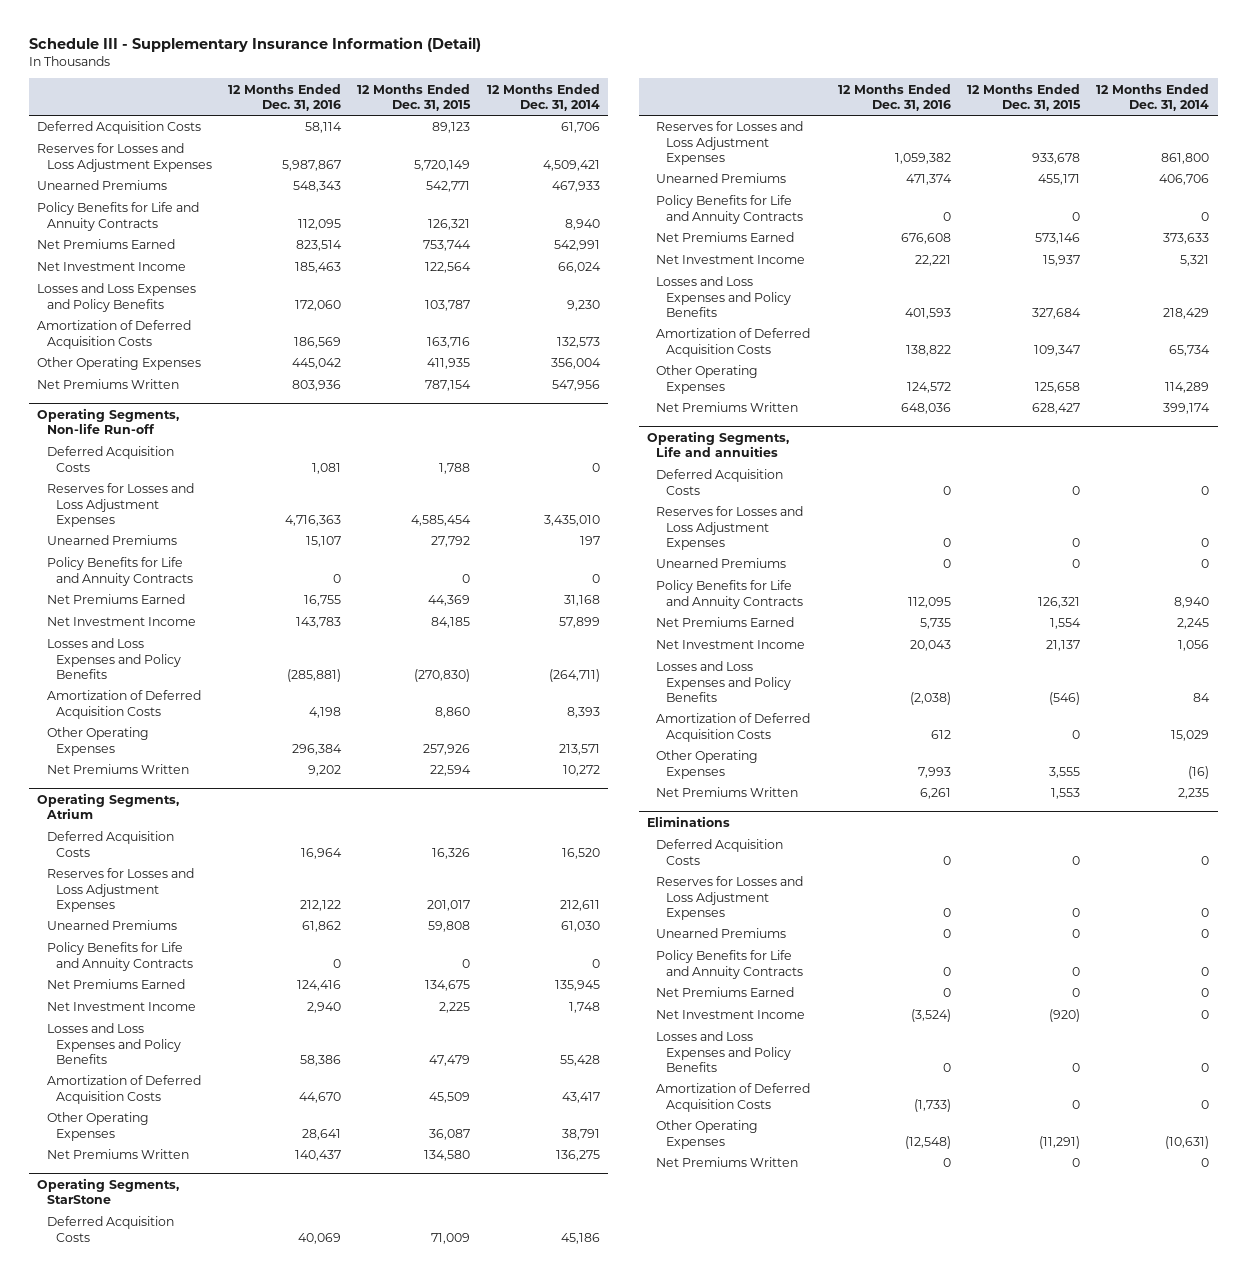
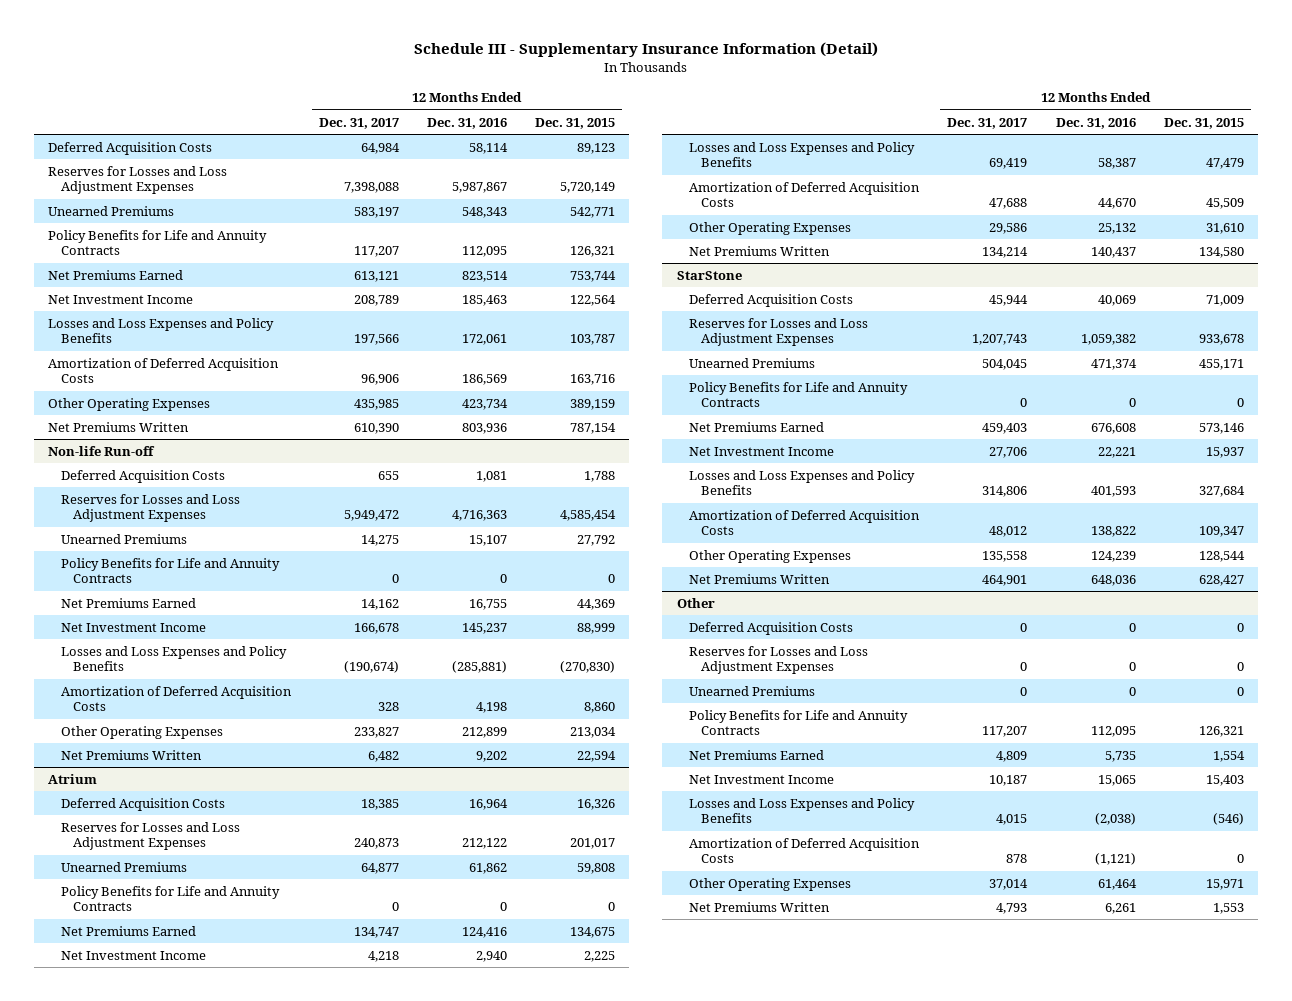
- | 12 Months Ended Dec. 31, 2016 | 12 Months Ended Dec. 31, 2015 | 12 Months Ended Dec. 31, 2014
+ | 12 Months Ended Dec. 31, 2017 | 12 Months Ended Dec. 31, 2016 | 12 Months Ended Dec. 31, 2015
- Losses and Loss Expenses and Policy Benefits | 172,060 | 103,787 | 9,230
+ Losses and Loss Expenses and Policy Benefits | 197,566 | 172,061 | 103,787
- Other Operating Expenses | 445,042 | 411,935 | 356,004
+ Other Operating Expenses | 435,985 | 423,734 | 389,159
- Operating Segments, Non-life Run-off
+ Non-life Run-off
- Net Investment Income | 143,783 | 84,185 | 57,899
+ Net Investment Income | 166,678 | 145,237 | 88,999
- Other Operating Expenses | 296,384 | 257,926 | 213,571
+ Other Operating Expenses | 233,827 | 212,899 | 213,034
- Operating Segments, Atrium
+ Atrium
- Losses and Loss Expenses and Policy Benefits | 58,386 | 47,479 | 55,428
+ Losses and Loss Expenses and Policy Benefits | 69,419 | 58,387 | 47,479
- Other Operating Expenses | 28,641 | 36,087 | 38,791
+ Other Operating Expenses | 29,586 | 25,132 | 31,610
- Operating Segments, StarStone
+ StarStone
- Other Operating Expenses | 124,572 | 125,658 | 114,289
+ Other Operating Expenses | 135,558 | 124,239 | 128,544
- Operating Segments, Life and annuities
+ Other
- Net Investment Income | 20,043 | 21,137 | 1,056
+ Net Investment Income | 10,187 | 15,065 | 15,403
- Amortization of Deferred Acquisition Costs | 612 | 0 | 15,029
- Other Operating Expenses | 7,993 | 3,555 | (16)
+ Amortization of Deferred Acquisition Costs | 878 | (1,121) | 0
+ Other Operating Expenses | 37,014 | 61,464 | 15,971
- Eliminations
- Deferred Acquisition Costs | 0 | 0 | 0
- Reserves for Losses and Loss Adjustment Expenses | 0 | 0 | 0
- Unearned Premiums | 0 | 0 | 0
- Policy Benefits for Life and Annuity Contracts | 0 | 0 | 0
- Net Premiums Earned | 0 | 0 | 0
- Net Investment Income | (3,524) | (920) | 0
- Losses and Loss Expenses and Policy Benefits | 0 | 0 | 0
- Amortization of Deferred Acquisition Costs | (1,733) | 0 | 0
- Other Operating Expenses | (12,548) | (11,291) | (10,631)
- Net Premiums Written | 0 | 0 | 0

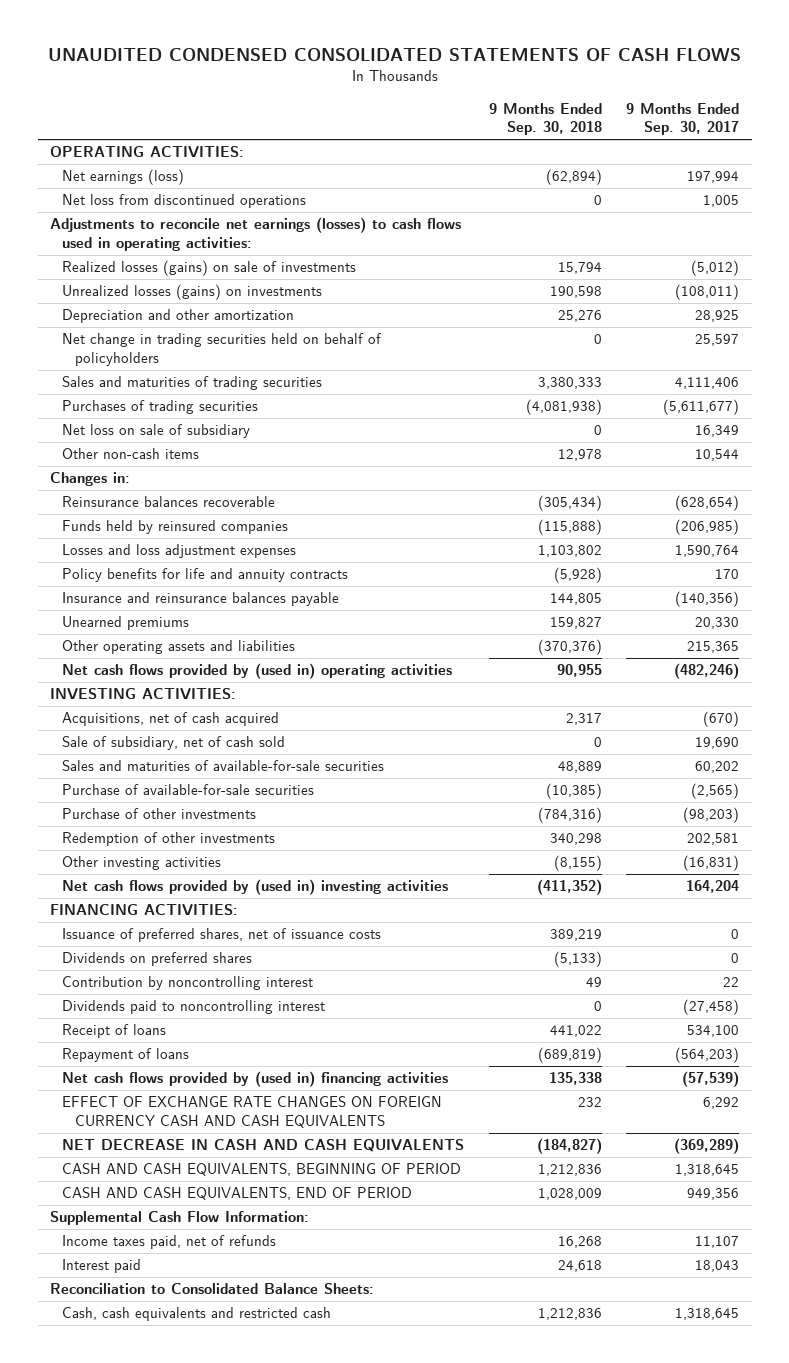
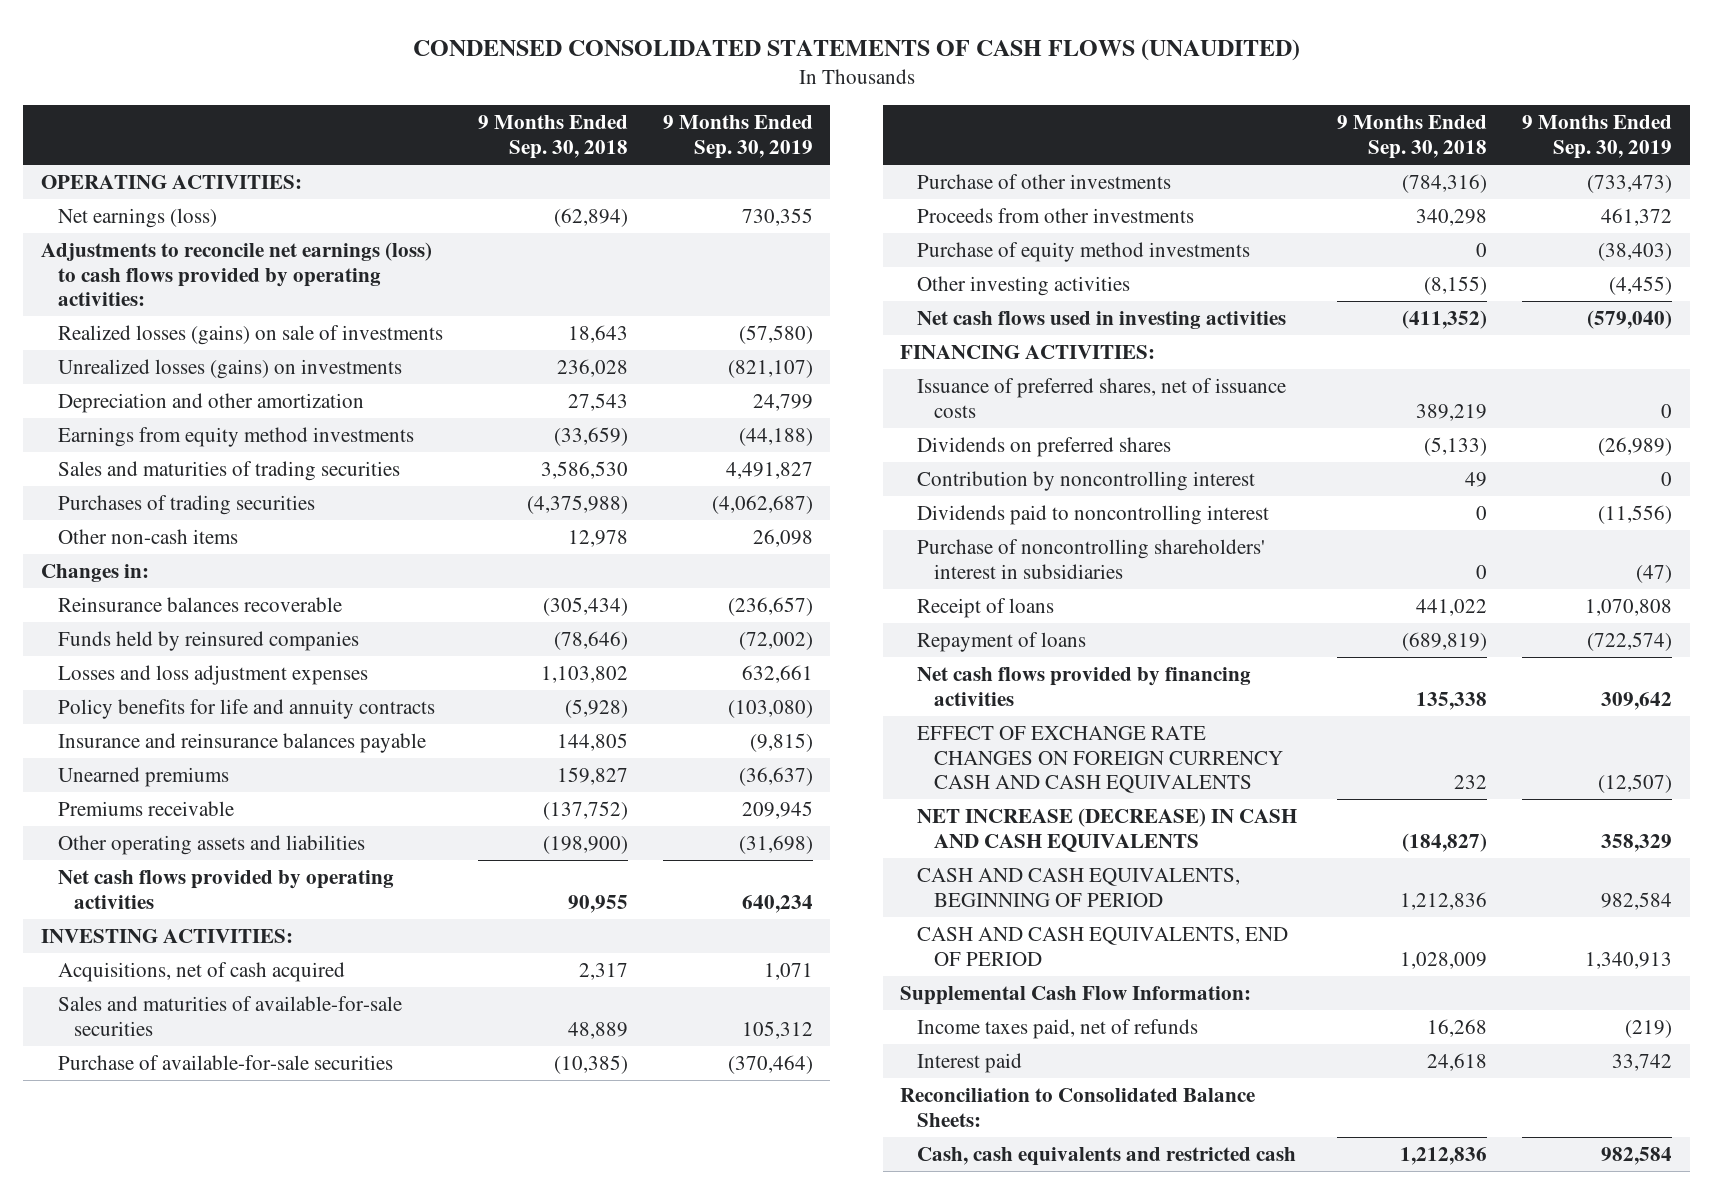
- UNAUDITED CONDENSED CONSOLIDATED STATEMENTS OF CASH FLOWS
+ CONDENSED CONSOLIDATED STATEMENTS OF CASH FLOWS (UNAUDITED)
- | 9 Months Ended Sep. 30, 2018 | 9 Months Ended Sep. 30, 2017
+ | 9 Months Ended Sep. 30, 2018 | 9 Months Ended Sep. 30, 2019
- Net loss from discontinued operations | 0 | 1,005
- Adjustments to reconcile net earnings (losses) to cash flows used in operating activities:
- Realized losses (gains) on sale of investments | 15,794 | (5,012)
- Unrealized losses (gains) on investments | 190,598 | (108,011)
- Depreciation and other amortization | 25,276 | 28,925
- Net change in trading securities held on behalf of policyholders | 0 | 25,597
- Sales and maturities of trading securities | 3,380,333 | 4,111,406
- Purchases of trading securities | (4,081,938) | (5,611,677)
- Net loss on sale of subsidiary | 0 | 16,349
+ Adjustments to reconcile net earnings (loss) to cash flows provided by operating activities:
+ Realized losses (gains) on sale of investments | 18,643 | (57,580)
+ Unrealized losses (gains) on investments | 236,028 | (821,107)
+ Depreciation and other amortization | 27,543 | 24,799
+ Earnings from equity method investments | (33,659) | (44,188)
+ Sales and maturities of trading securities | 3,586,530 | 4,491,827
+ Purchases of trading securities | (4,375,988) | (4,062,687)
- Funds held by reinsured companies | (115,888) | (206,985)
+ Funds held by reinsured companies | (78,646) | (72,002)
- Other operating assets and liabilities | (370,376) | 215,365
- Net cash flows provided by (used in) operating activities | 90,955 | (482,246)
+ Premiums receivable | (137,752) | 209,945
+ Other operating assets and liabilities | (198,900) | (31,698)
+ Net cash flows provided by operating activities | 90,955 | 640,234
- Sale of subsidiary, net of cash sold | 0 | 19,690
- Redemption of other investments | 340,298 | 202,581
+ Proceeds from other investments | 340,298 | 461,372
+ Purchase of equity method investments | 0 | (38,403)
- Net cash flows provided by (used in) investing activities | (411,352) | 164,204
+ Net cash flows used in investing activities | (411,352) | (579,040)
+ Purchase of noncontrolling shareholders' interest in subsidiaries | 0 | (47)
- Net cash flows provided by (used in) financing activities | 135,338 | (57,539)
+ Net cash flows provided by financing activities | 135,338 | 309,642
- NET DECREASE IN CASH AND CASH EQUIVALENTS | (184,827) | (369,289)
+ NET INCREASE (DECREASE) IN CASH AND CASH EQUIVALENTS | (184,827) | 358,329

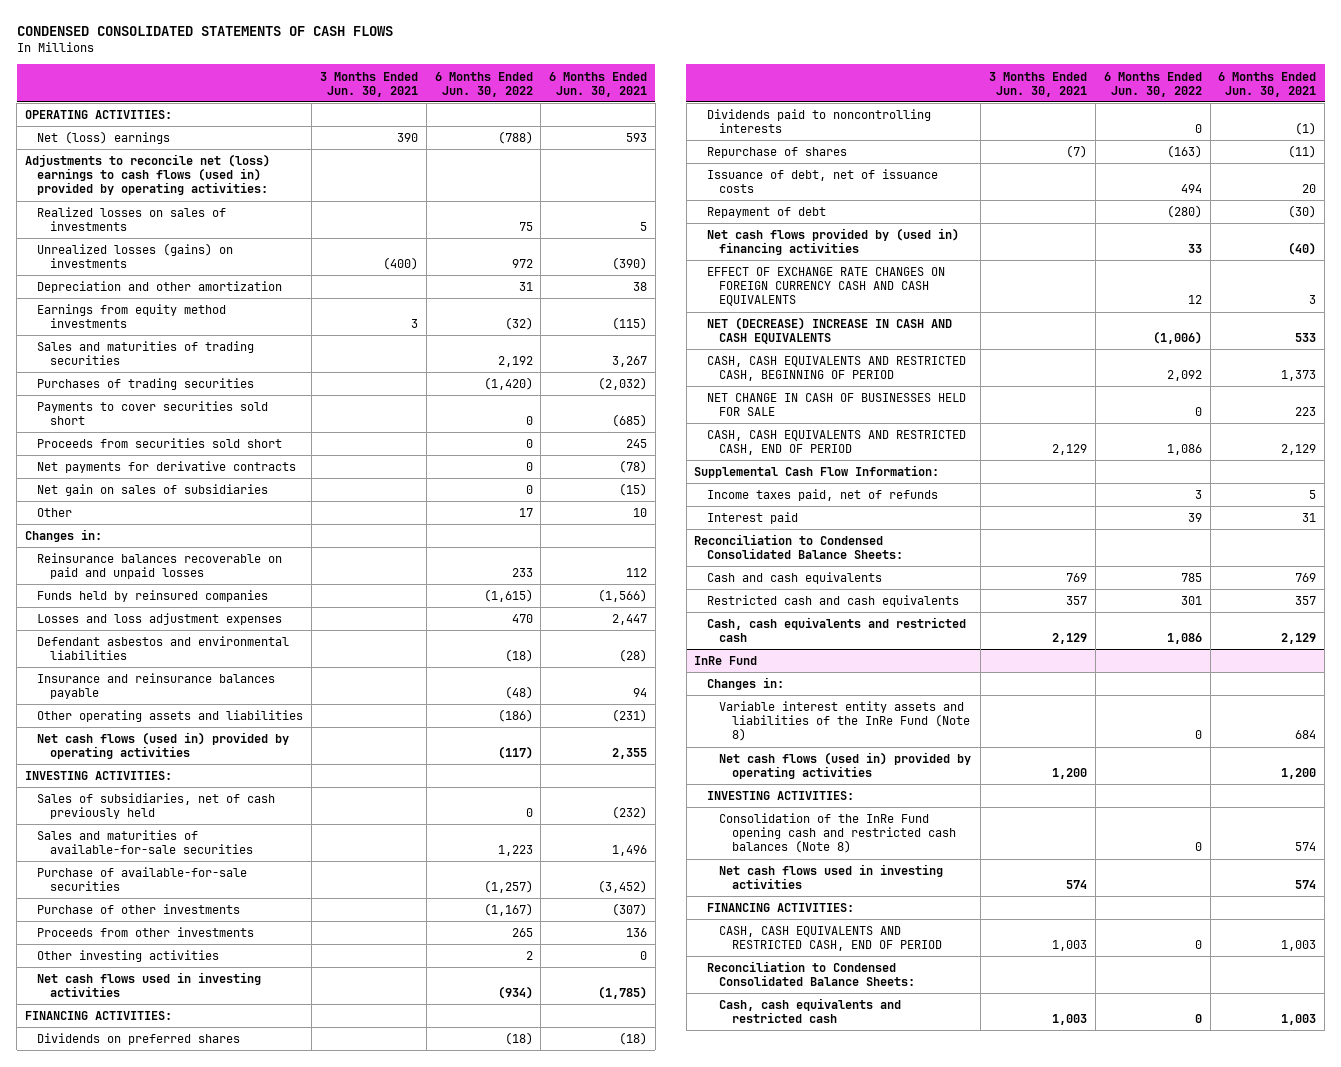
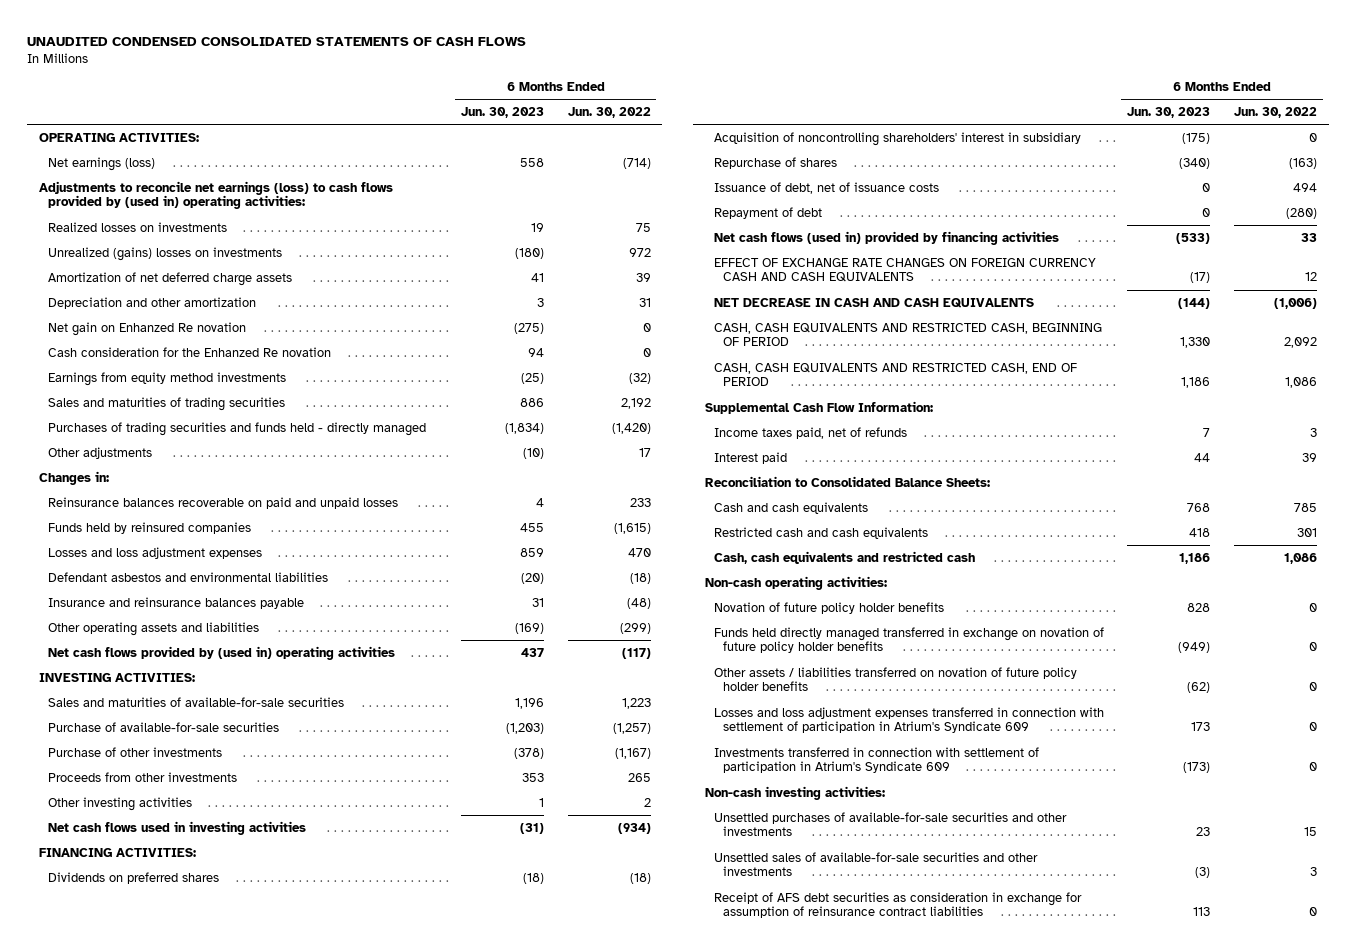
- CONDENSED CONSOLIDATED STATEMENTS OF CASH FLOWS
+ UNAUDITED CONDENSED CONSOLIDATED STATEMENTS OF CASH FLOWS
- | 3 Months Ended Jun. 30, 2021 | 6 Months Ended Jun. 30, 2022 | 6 Months Ended Jun. 30, 2021
+ | 6 Months Ended Jun. 30, 2023 | 6 Months Ended Jun. 30, 2022
- Net (loss) earnings | 390 | (788) | 593
- Adjustments to reconcile net (loss) earnings to cash flows (used in) provided by operating activities:
- Realized losses on sales of investments | | 75 | 5
- Unrealized losses (gains) on investments | (400) | 972 | (390)
+ Net earnings (loss) | 558 | (714)
+ Adjustments to reconcile net earnings (loss) to cash flows provided by (used in) operating activities:
+ Realized losses on investments | 19 | 75
+ Unrealized (gains) losses on investments | (180) | 972
+ Amortization of net deferred charge assets | 41 | 39
+ Net gain on Enhanzed Re novation | (275) | 0
+ Cash consideration for the Enhanzed Re novation | 94 | 0
- Purchases of trading securities | | (1,420) | (2,032)
- Payments to cover securities sold short | | 0 | (685)
- Proceeds from securities sold short | | 0 | 245
- Net payments for derivative contracts | | 0 | (78)
- Net gain on sales of subsidiaries | | 0 | (15)
- Other | | 17 | 10
+ Purchases of trading securities and funds held - directly managed | (1,834) | (1,420)
+ Other adjustments | (10) | 17
- Other operating assets and liabilities | | (186) | (231)
- Net cash flows (used in) provided by operating activities | | (117) | 2,355
+ Other operating assets and liabilities | (169) | (299)
+ Net cash flows provided by (used in) operating activities | 437 | (117)
- Sales of subsidiaries, net of cash previously held | | 0 | (232)
- Dividends paid to noncontrolling interests | | 0 | (1)
+ Acquisition of noncontrolling shareholders' interest in subsidiary | (175) | 0
- Net cash flows provided by (used in) financing activities | | 33 | (40)
+ Net cash flows (used in) provided by financing activities | (533) | 33
- NET (DECREASE) INCREASE IN CASH AND CASH EQUIVALENTS | | (1,006) | 533
+ NET DECREASE IN CASH AND CASH EQUIVALENTS | (144) | (1,006)
- NET CHANGE IN CASH OF BUSINESSES HELD FOR SALE | | 0 | 223
- Reconciliation to Condensed Consolidated Balance Sheets:
+ Reconciliation to Consolidated Balance Sheets:
- InRe Fund
- Changes in:
- Variable interest entity assets and liabilities of the InRe Fund (Note 8) | | 0 | 684
- Net cash flows (used in) provided by operating activities | 1,200 | | 1,200
- INVESTING ACTIVITIES:
- Consolidation of the InRe Fund opening cash and restricted cash balances (Note 8) | | 0 | 574
- Net cash flows used in investing activities | 574 | | 574
- FINANCING ACTIVITIES:
- CASH, CASH EQUIVALENTS AND RESTRICTED CASH, END OF PERIOD | 1,003 | 0 | 1,003
- Reconciliation to Condensed Consolidated Balance Sheets:
- Cash, cash equivalents and restricted cash | 1,003 | 0 | 1,003
+ Non-cash operating activities:
+ Novation of future policy holder benefits | 828 | 0
+ Funds held directly managed transferred in exchange on novation of future policy holder benefits | (949) | 0
+ Other assets / liabilities transferred on novation of future policy holder benefits | (62) | 0
+ Losses and loss adjustment expenses transferred in connection with settlement of participation in Atrium's Syndicate 609 | 173 | 0
+ Investments transferred in connection with settlement of participation in Atrium's Syndicate 609 | (173) | 0
+ Non-cash investing activities:
+ Unsettled purchases of available-for-sale securities and other investments | 23 | 15
+ Unsettled sales of available-for-sale securities and other investments | (3) | 3
+ Receipt of AFS debt securities as consideration in exchange for assumption of reinsurance contract liabilities | 113 | 0

